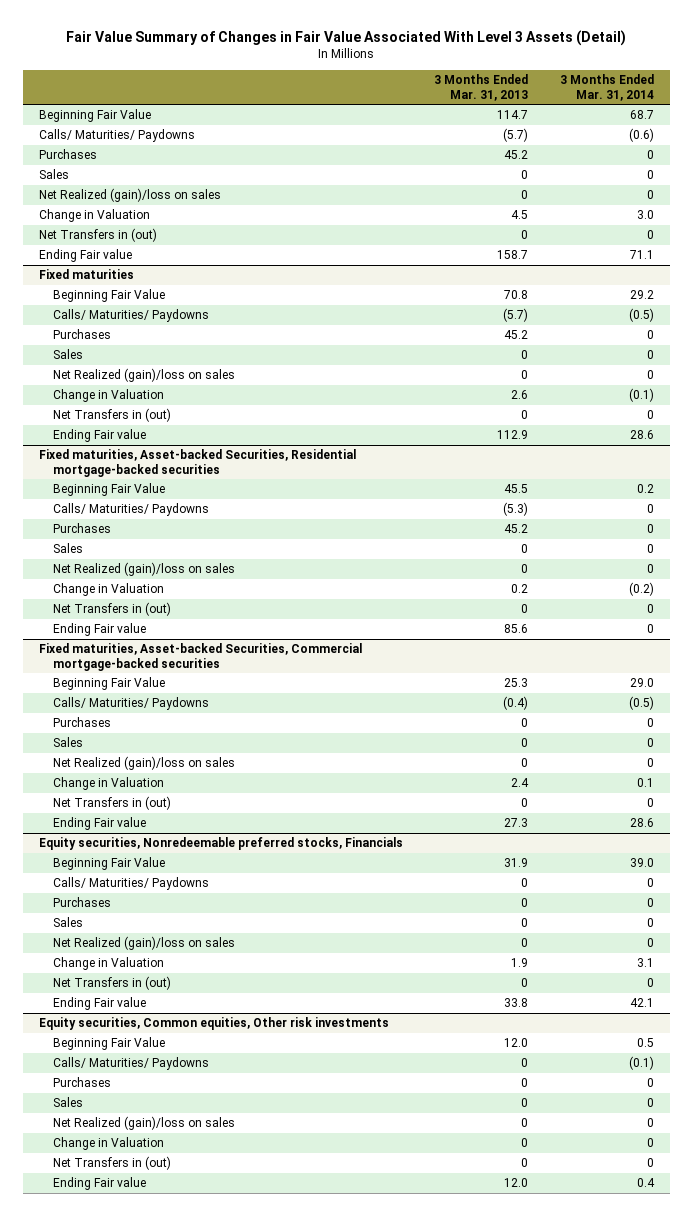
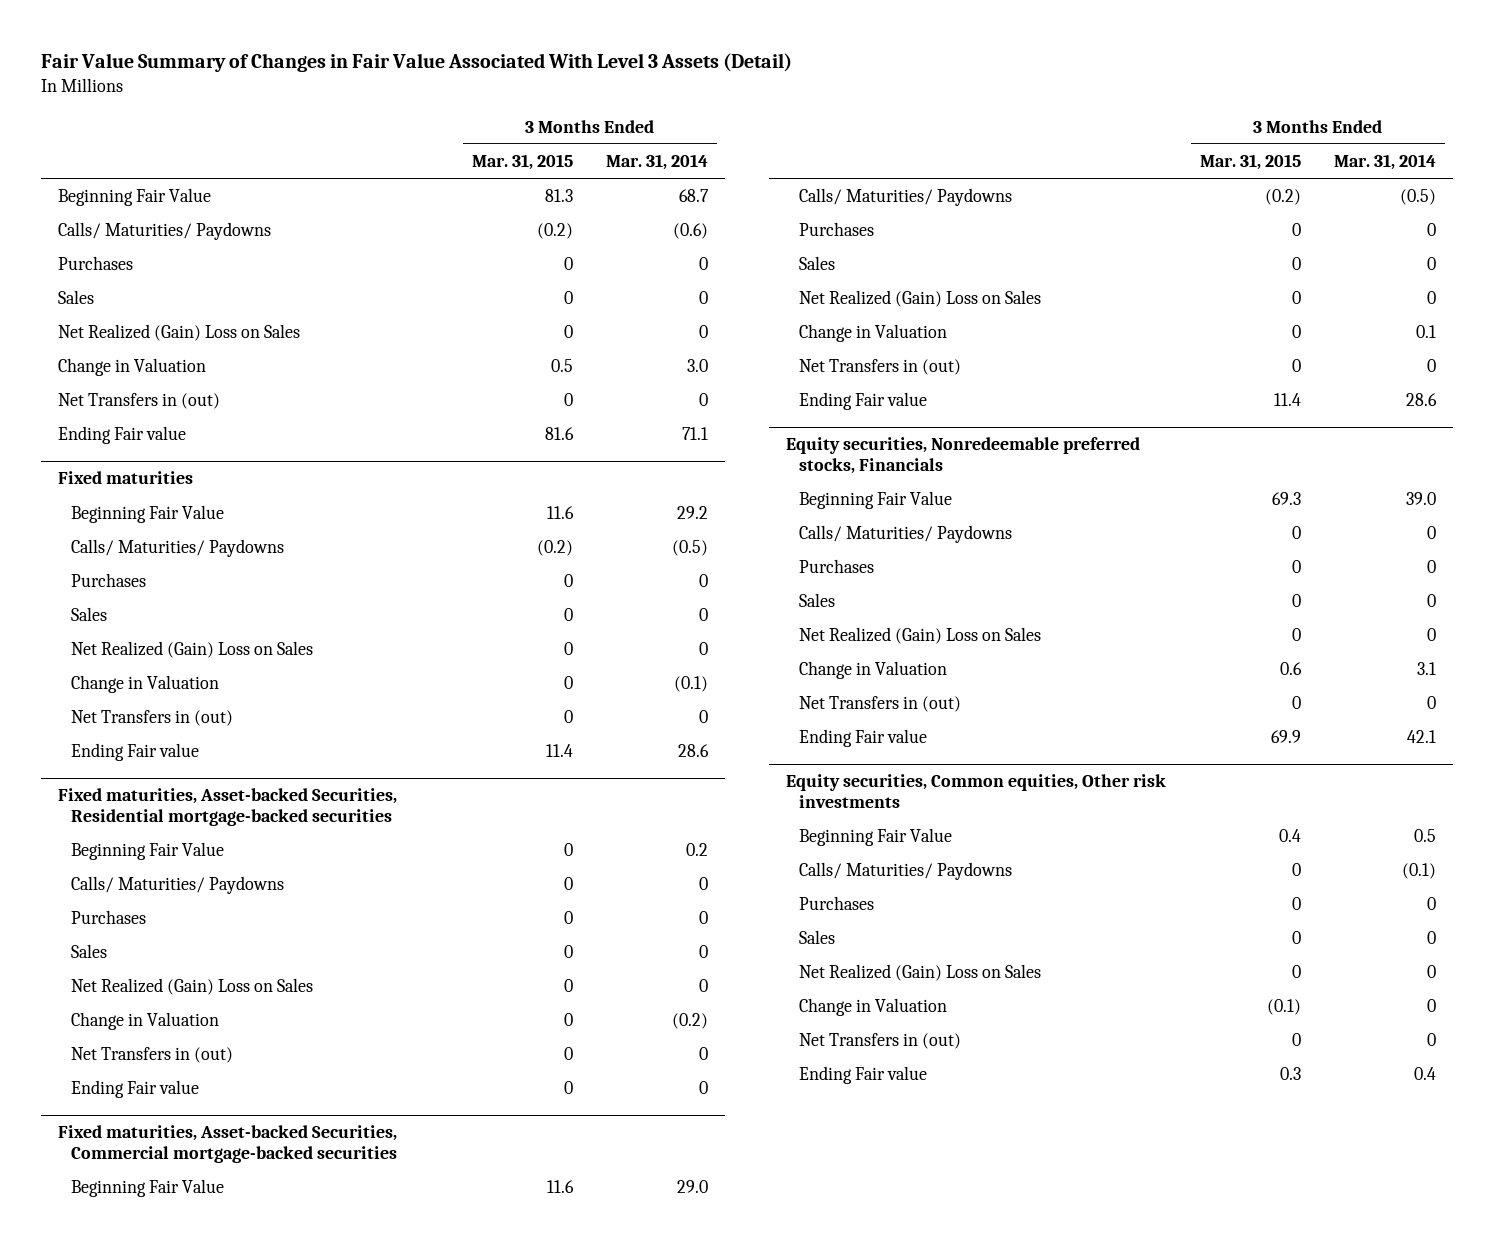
- | 3 Months Ended Mar. 31, 2013 | 3 Months Ended Mar. 31, 2014
+ | 3 Months Ended Mar. 31, 2015 | 3 Months Ended Mar. 31, 2014
- Net Realized (gain)/loss on sales | 0 | 0
+ Net Realized (Gain) Loss on Sales | 0 | 0
@ Fixed maturities
- Net Realized (gain)/loss on sales | 0 | 0
+ Net Realized (Gain) Loss on Sales | 0 | 0
@ Fixed maturities, Asset-backed Securities, Residential mortgage-backed securities
- Net Realized (gain)/loss on sales | 0 | 0
+ Net Realized (Gain) Loss on Sales | 0 | 0
@ Fixed maturities, Asset-backed Securities, Commercial mortgage-backed securities
- Net Realized (gain)/loss on sales | 0 | 0
+ Net Realized (Gain) Loss on Sales | 0 | 0
@ Equity securities, Nonredeemable preferred stocks, Financials
- Net Realized (gain)/loss on sales | 0 | 0
+ Net Realized (Gain) Loss on Sales | 0 | 0
@ Equity securities, Common equities, Other risk investments
- Net Realized (gain)/loss on sales | 0 | 0
+ Net Realized (Gain) Loss on Sales | 0 | 0

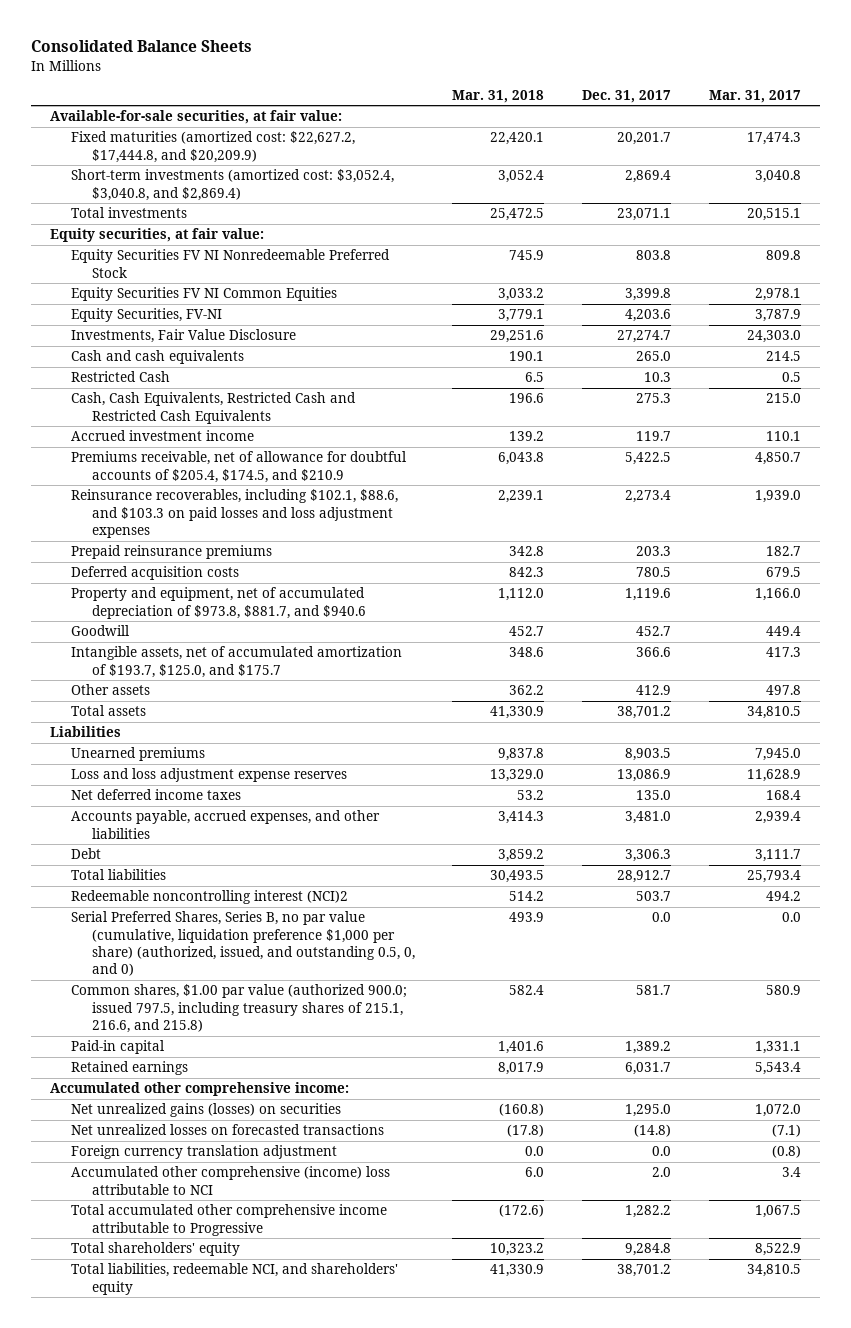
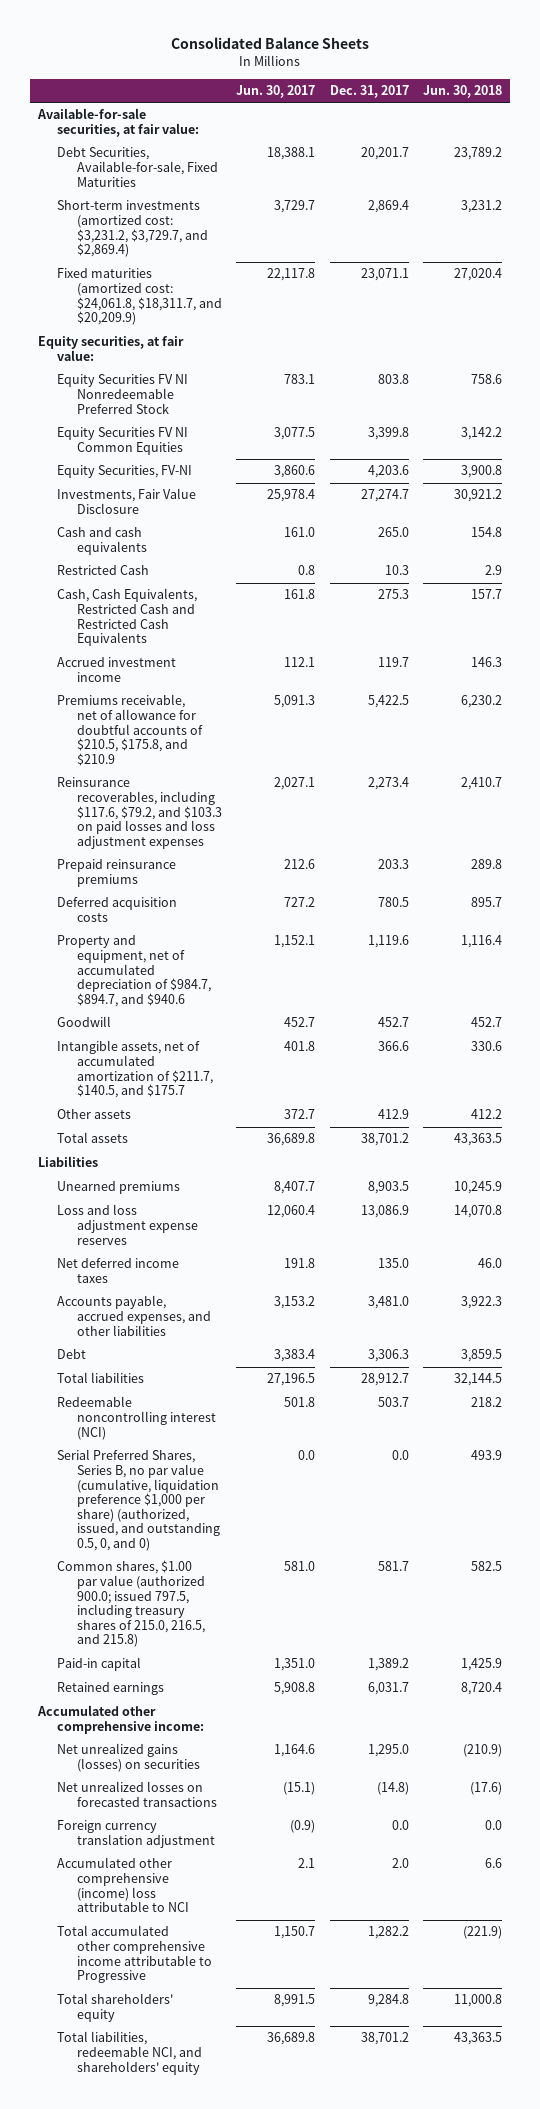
- | Mar. 31, 2018 | Dec. 31, 2017 | Mar. 31, 2017
+ | Jun. 30, 2017 | Dec. 31, 2017 | Jun. 30, 2018
- Fixed maturities (amortized cost: $22,627.2, $17,444.8, and $20,209.9) | 22,420.1 | 20,201.7 | 17,474.3
- Short-term investments (amortized cost: $3,052.4, $3,040.8, and $2,869.4) | 3,052.4 | 2,869.4 | 3,040.8
- Total investments | 25,472.5 | 23,071.1 | 20,515.1
+ Debt Securities, Available-for-sale, Fixed Maturities | 18,388.1 | 20,201.7 | 23,789.2
+ Short-term investments (amortized cost: $3,231.2, $3,729.7, and $2,869.4) | 3,729.7 | 2,869.4 | 3,231.2
+ Fixed maturities (amortized cost: $24,061.8, $18,311.7, and $20,209.9) | 22,117.8 | 23,071.1 | 27,020.4
- Premiums receivable, net of allowance for doubtful accounts of $205.4, $174.5, and $210.9 | 6,043.8 | 5,422.5 | 4,850.7
- Reinsurance recoverables, including $102.1, $88.6, and $103.3 on paid losses and loss adjustment expenses | 2,239.1 | 2,273.4 | 1,939.0
+ Premiums receivable, net of allowance for doubtful accounts of $210.5, $175.8, and $210.9 | 5,091.3 | 5,422.5 | 6,230.2
+ Reinsurance recoverables, including $117.6, $79.2, and $103.3 on paid losses and loss adjustment expenses | 2,027.1 | 2,273.4 | 2,410.7
- Property and equipment, net of accumulated depreciation of $973.8, $881.7, and $940.6 | 1,112.0 | 1,119.6 | 1,166.0
+ Property and equipment, net of accumulated depreciation of $984.7, $894.7, and $940.6 | 1,152.1 | 1,119.6 | 1,116.4
- Intangible assets, net of accumulated amortization of $193.7, $125.0, and $175.7 | 348.6 | 366.6 | 417.3
+ Intangible assets, net of accumulated amortization of $211.7, $140.5, and $175.7 | 401.8 | 366.6 | 330.6
- Redeemable noncontrolling interest (NCI)2 | 514.2 | 503.7 | 494.2
+ Redeemable noncontrolling interest (NCI) | 501.8 | 503.7 | 218.2
- Common shares, $1.00 par value (authorized 900.0; issued 797.5, including treasury shares of 215.1, 216.6, and 215.8) | 582.4 | 581.7 | 580.9
+ Common shares, $1.00 par value (authorized 900.0; issued 797.5, including treasury shares of 215.0, 216.5, and 215.8) | 581.0 | 581.7 | 582.5

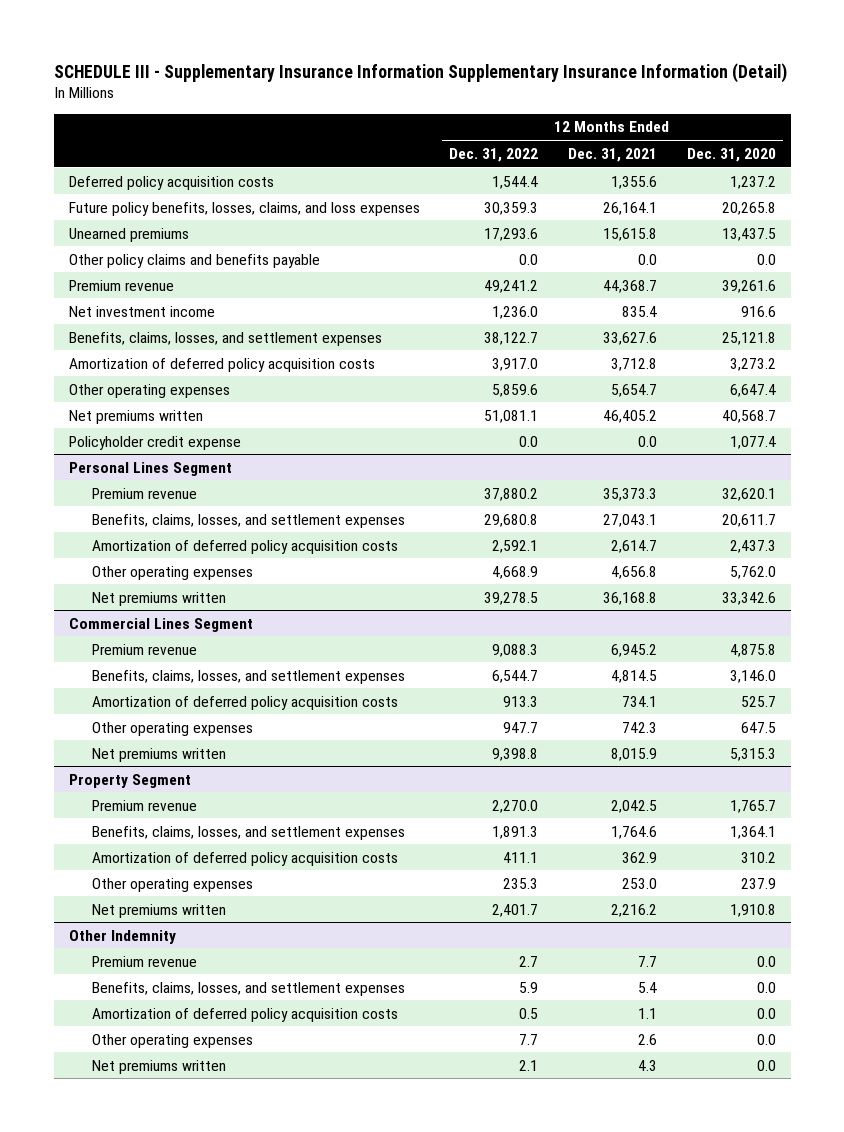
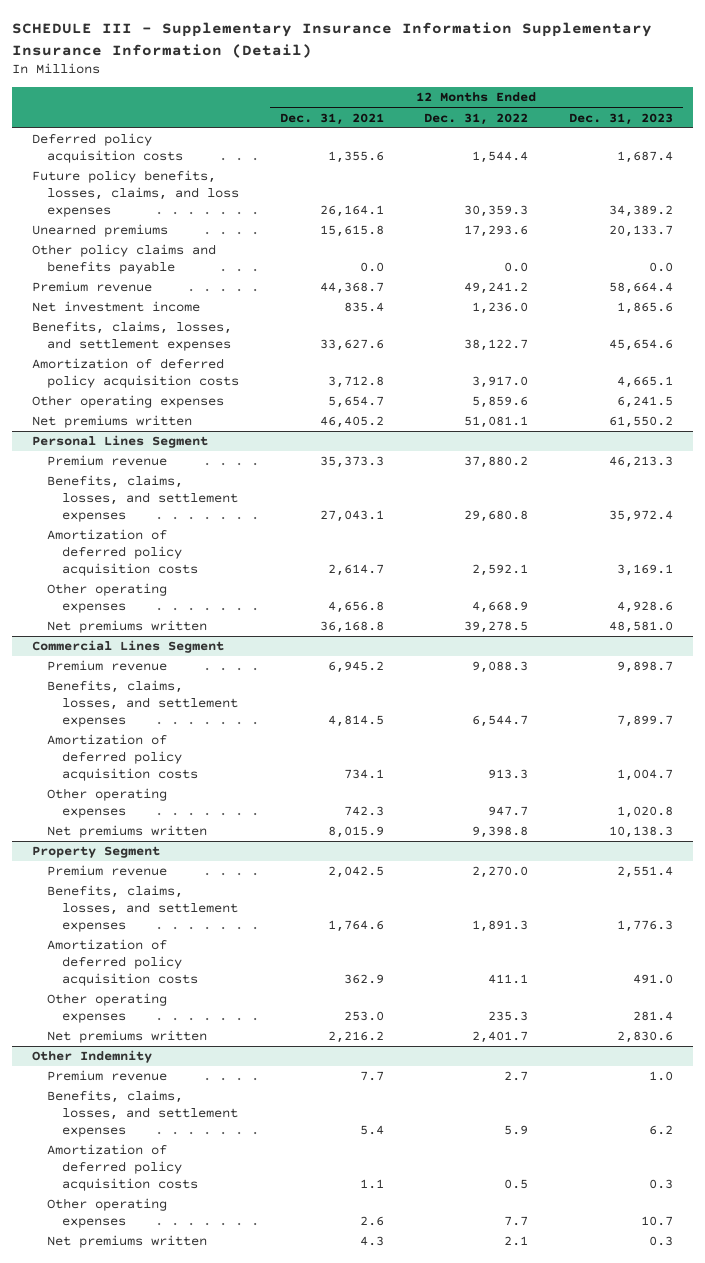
- | 12 Months Ended Dec. 31, 2022 | 12 Months Ended Dec. 31, 2021 | 12 Months Ended Dec. 31, 2020
+ | 12 Months Ended Dec. 31, 2021 | 12 Months Ended Dec. 31, 2022 | 12 Months Ended Dec. 31, 2023
- Policyholder credit expense | 0.0 | 0.0 | 1,077.4

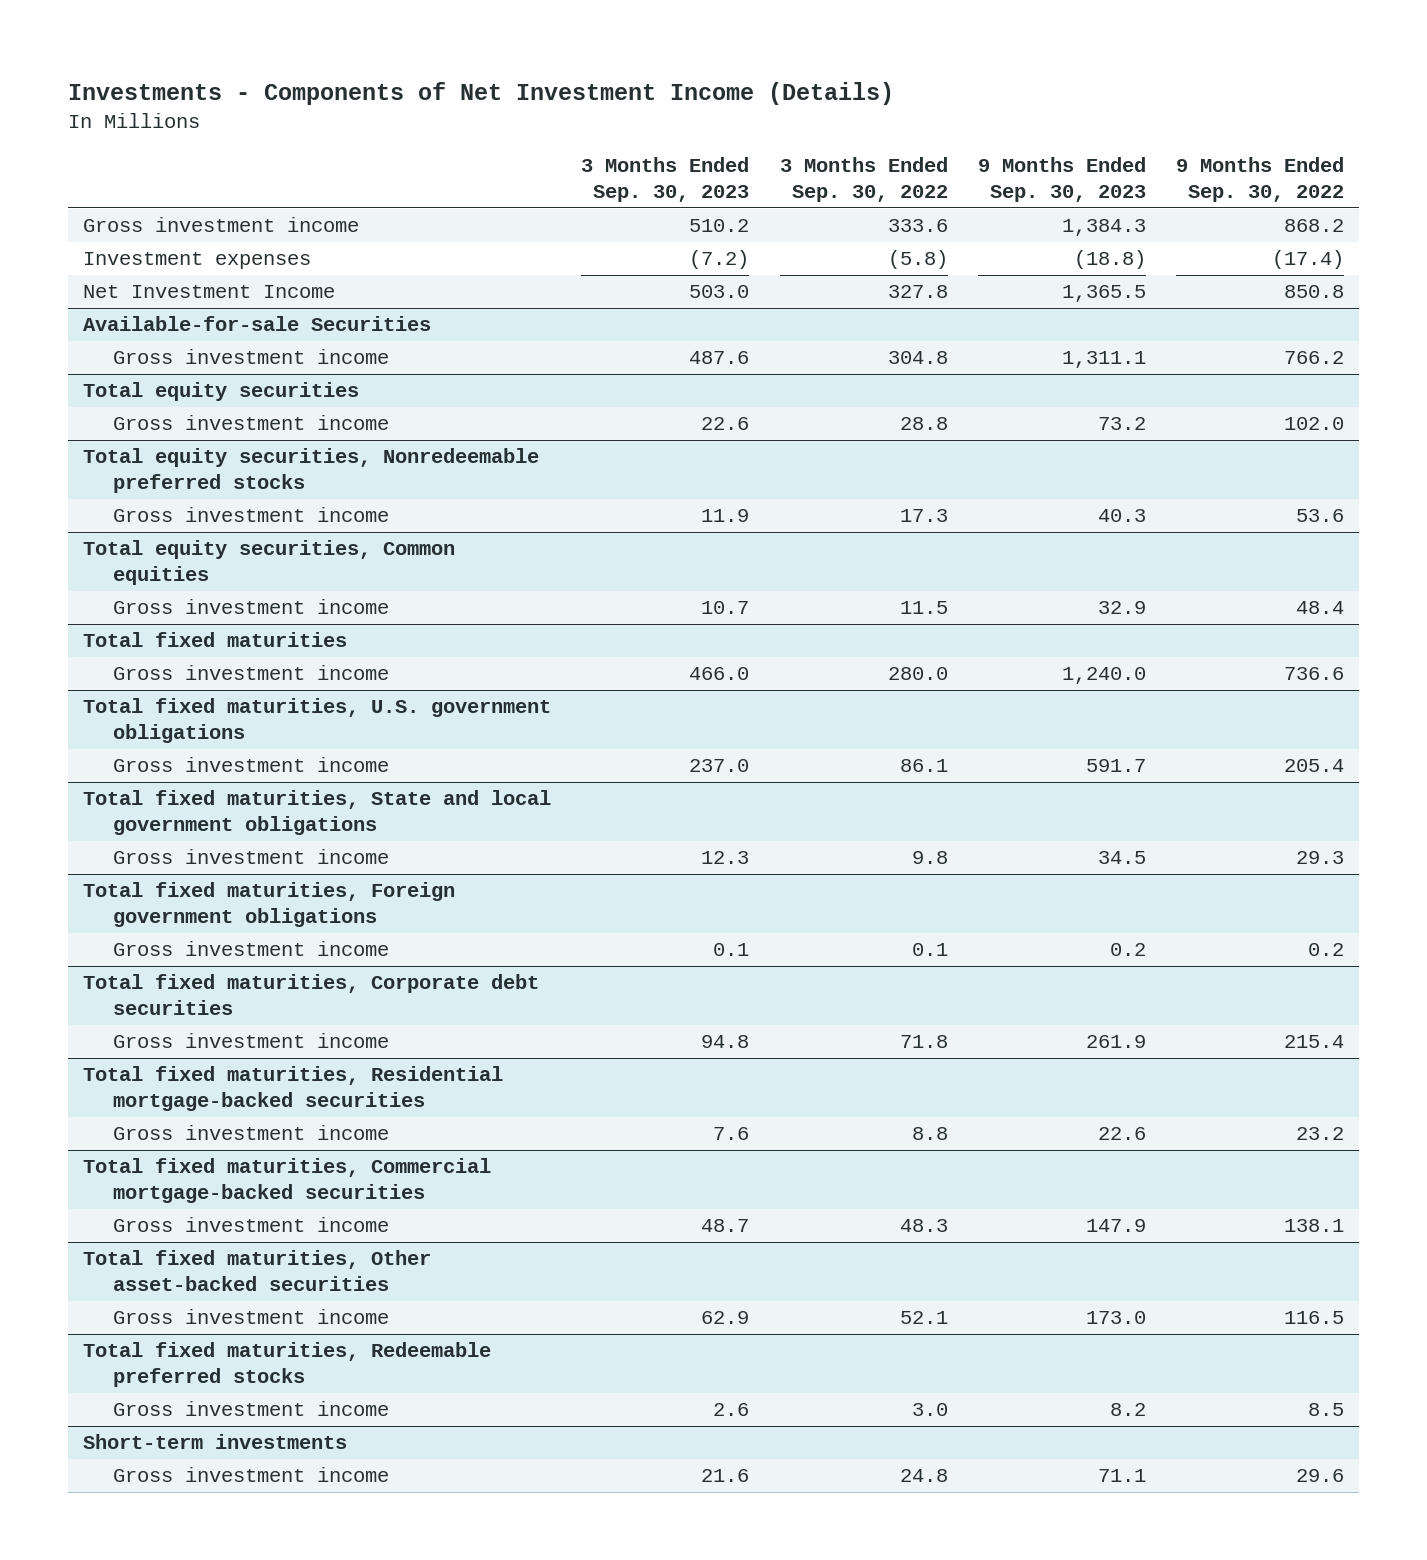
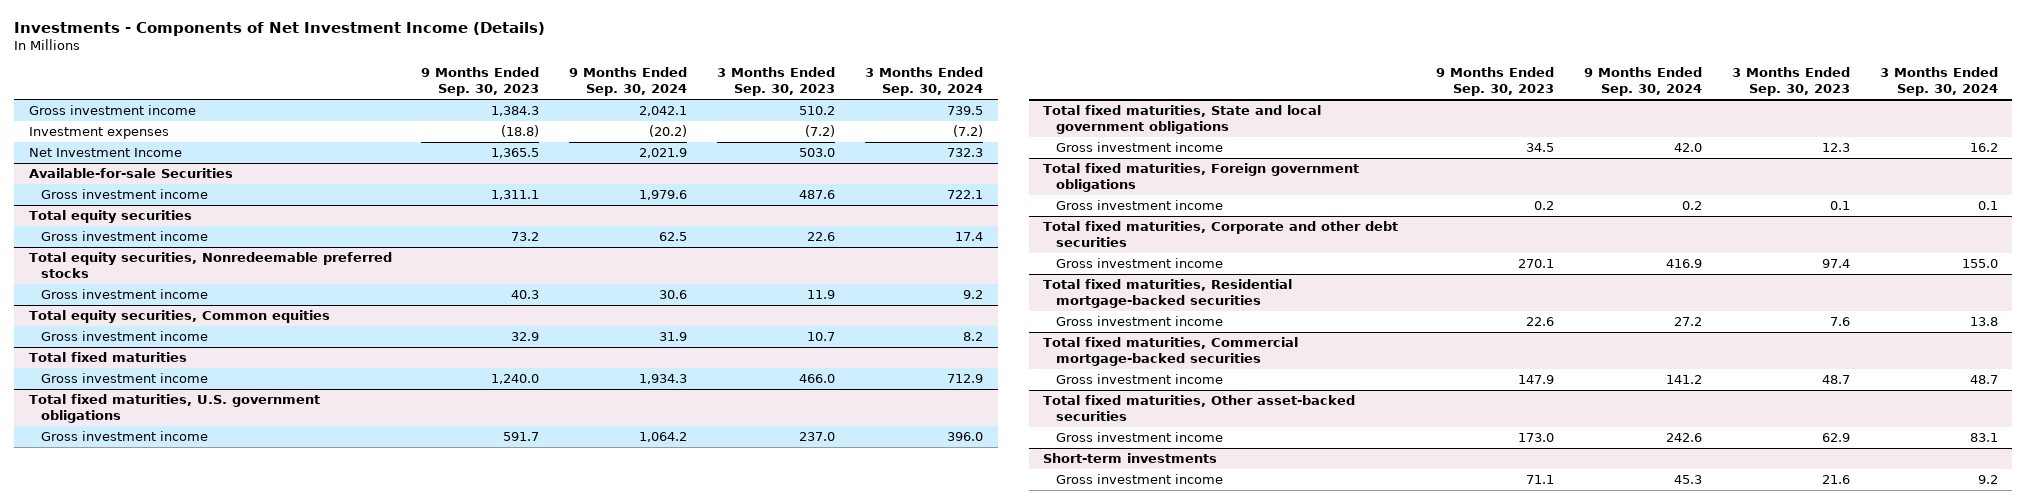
- | 3 Months Ended Sep. 30, 2023 | 3 Months Ended Sep. 30, 2022 | 9 Months Ended Sep. 30, 2023 | 9 Months Ended Sep. 30, 2022
+ | 9 Months Ended Sep. 30, 2023 | 9 Months Ended Sep. 30, 2024 | 3 Months Ended Sep. 30, 2023 | 3 Months Ended Sep. 30, 2024
- Total fixed maturities, Corporate debt securities
- Gross investment income | 94.8 | 71.8 | 261.9 | 215.4
+ Total fixed maturities, Corporate and other debt securities
+ Gross investment income | 270.1 | 416.9 | 97.4 | 155.0
- Total fixed maturities, Redeemable preferred stocks
- Gross investment income | 2.6 | 3.0 | 8.2 | 8.5

